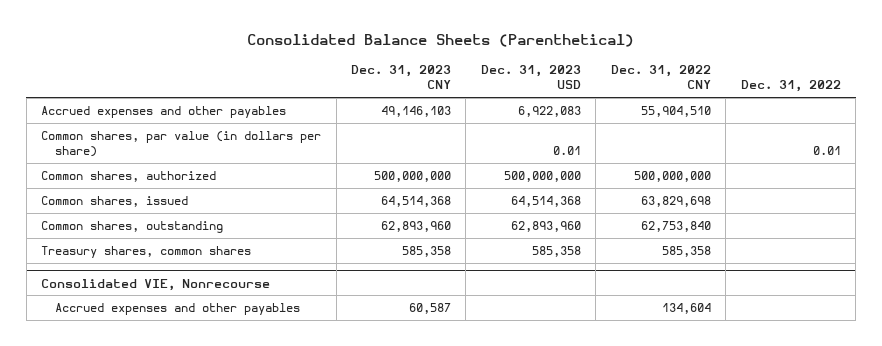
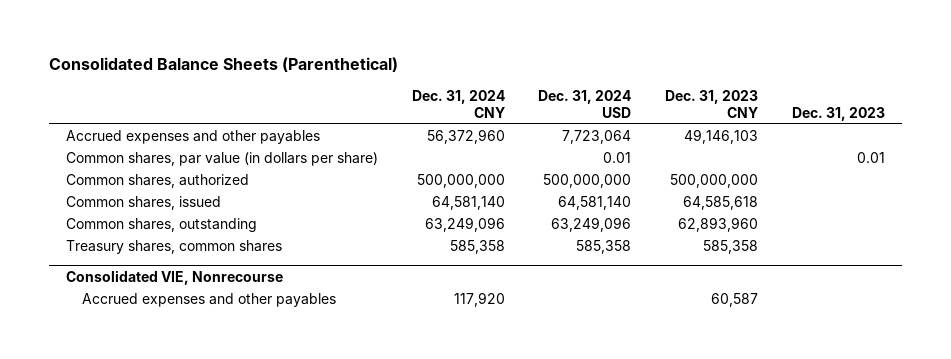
- | Dec. 31, 2023 CNY | Dec. 31, 2023 USD | Dec. 31, 2022 CNY | Dec. 31, 2022
+ | Dec. 31, 2024 CNY | Dec. 31, 2024 USD | Dec. 31, 2023 CNY | Dec. 31, 2023
- Common shares, issued | 64,514,368 | 64,514,368 | 63,829,698 |
+ Common shares, issued | 64,581,140 | 64,581,140 | 64,585,618 |

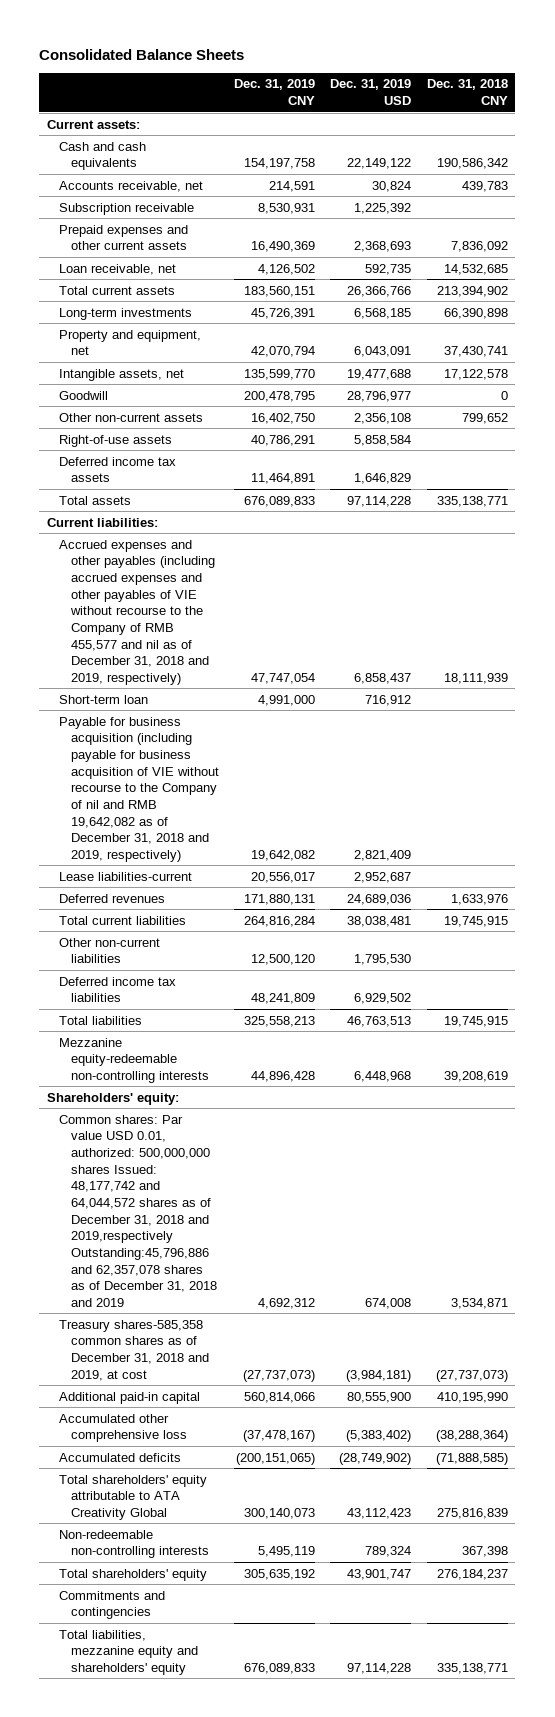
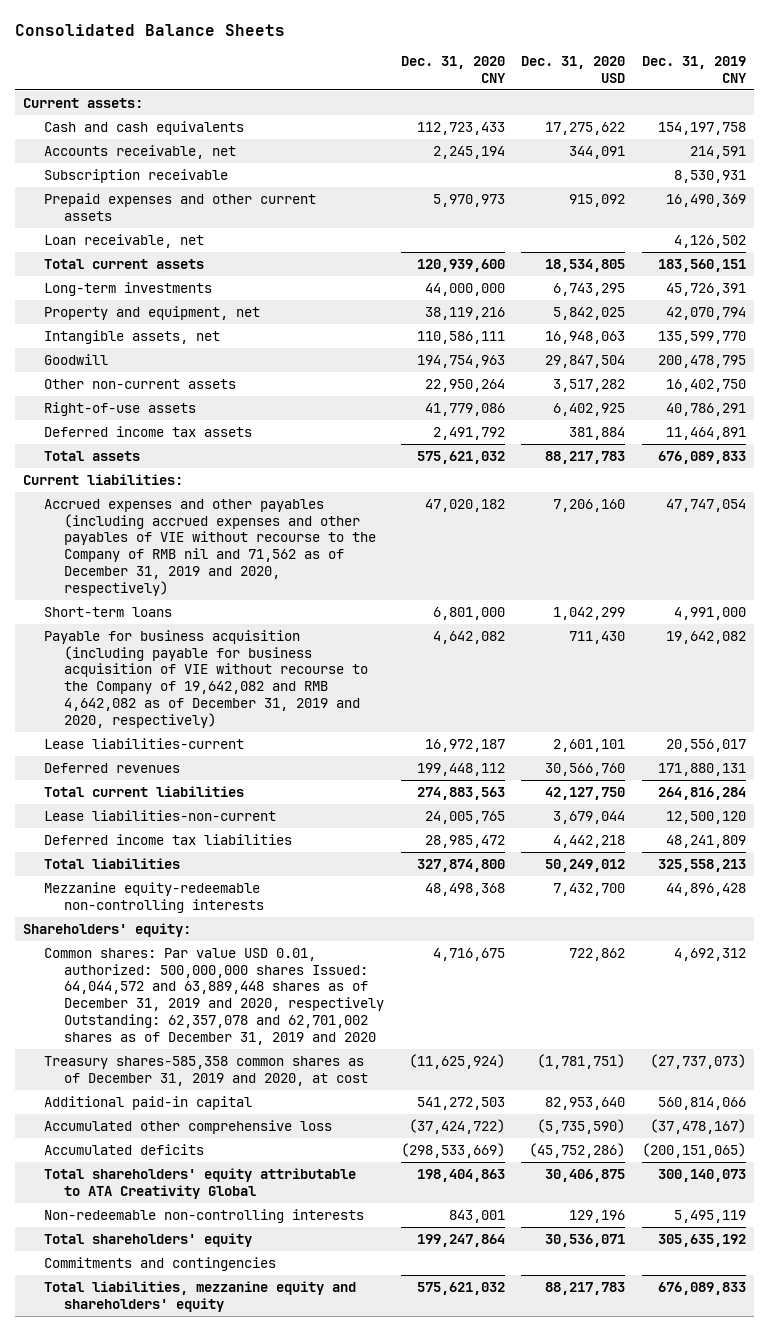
- | Dec. 31, 2019 CNY | Dec. 31, 2019 USD | Dec. 31, 2018 CNY
+ | Dec. 31, 2020 CNY | Dec. 31, 2020 USD | Dec. 31, 2019 CNY
- Accrued expenses and other payables (including accrued expenses and other payables of VIE without recourse to the Company of RMB 455,577 and nil as of December 31, 2018 and 2019, respectively) | 47,747,054 | 6,858,437 | 18,111,939
- Short-term loan | 4,991,000 | 716,912 |
- Payable for business acquisition (including payable for business acquisition of VIE without recourse to the Company of nil and RMB 19,642,082 as of December 31, 2018 and 2019, respectively) | 19,642,082 | 2,821,409 |
+ Accrued expenses and other payables (including accrued expenses and other payables of VIE without recourse to the Company of RMB nil and 71,562 as of December 31, 2019 and 2020, respectively) | 47,020,182 | 7,206,160 | 47,747,054
+ Short-term loans | 6,801,000 | 1,042,299 | 4,991,000
+ Payable for business acquisition (including payable for business acquisition of VIE without recourse to the Company of 19,642,082 and RMB 4,642,082 as of December 31, 2019 and 2020, respectively) | 4,642,082 | 711,430 | 19,642,082
- Other non-current liabilities | 12,500,120 | 1,795,530 |
+ Lease liabilities-non-current | 24,005,765 | 3,679,044 | 12,500,120
- Common shares: Par value USD 0.01, authorized: 500,000,000 shares Issued: 48,177,742 and 64,044,572 shares as of December 31, 2018 and 2019,respectively Outstanding:45,796,886 and 62,357,078 shares as of December 31, 2018 and 2019 | 4,692,312 | 674,008 | 3,534,871
- Treasury shares-585,358 common shares as of December 31, 2018 and 2019, at cost | (27,737,073) | (3,984,181) | (27,737,073)
+ Common shares: Par value USD 0.01, authorized: 500,000,000 shares Issued: 64,044,572 and 63,889,448 shares as of December 31, 2019 and 2020, respectively Outstanding: 62,357,078 and 62,701,002 shares as of December 31, 2019 and 2020 | 4,716,675 | 722,862 | 4,692,312
+ Treasury shares-585,358 common shares as of December 31, 2019 and 2020, at cost | (11,625,924) | (1,781,751) | (27,737,073)

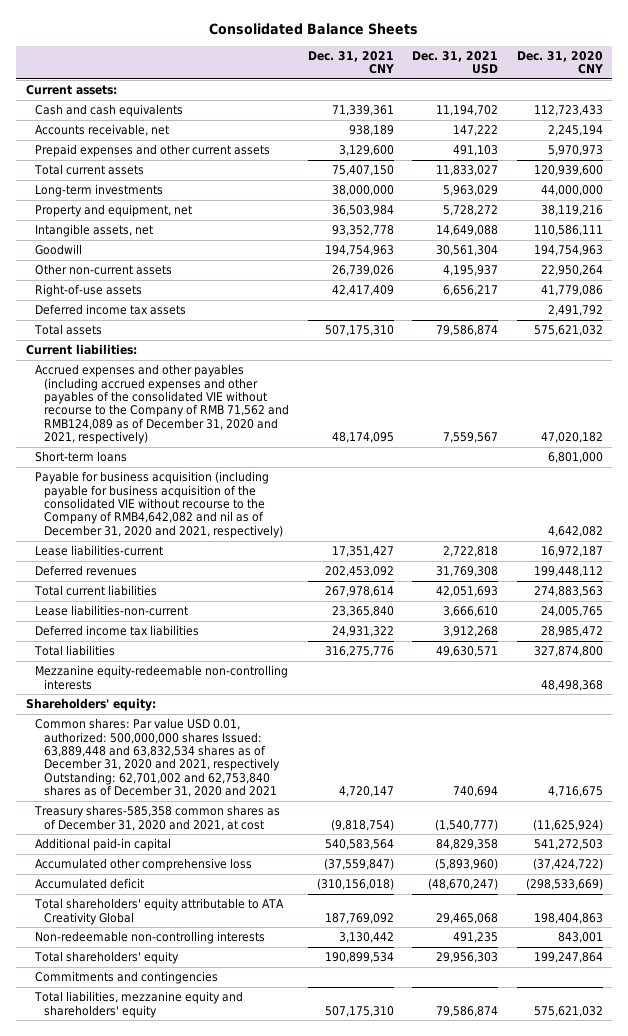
- | Dec. 31, 2020 CNY | Dec. 31, 2020 USD | Dec. 31, 2019 CNY
+ | Dec. 31, 2021 CNY | Dec. 31, 2021 USD | Dec. 31, 2020 CNY
- Subscription receivable | | | 8,530,931
- Loan receivable, net | | | 4,126,502
- Accrued expenses and other payables (including accrued expenses and other payables of VIE without recourse to the Company of RMB nil and 71,562 as of December 31, 2019 and 2020, respectively) | 47,020,182 | 7,206,160 | 47,747,054
+ Accrued expenses and other payables (including accrued expenses and other payables of the consolidated VIE without recourse to the Company of RMB 71,562 and RMB124,089 as of December 31, 2020 and 2021, respectively) | 48,174,095 | 7,559,567 | 47,020,182
- Payable for business acquisition (including payable for business acquisition of VIE without recourse to the Company of 19,642,082 and RMB 4,642,082 as of December 31, 2019 and 2020, respectively) | 4,642,082 | 711,430 | 19,642,082
+ Payable for business acquisition (including payable for business acquisition of the consolidated VIE without recourse to the Company of RMB4,642,082 and nil as of December 31, 2020 and 2021, respectively) | | | 4,642,082
- Common shares: Par value USD 0.01, authorized: 500,000,000 shares Issued: 64,044,572 and 63,889,448 shares as of December 31, 2019 and 2020, respectively Outstanding: 62,357,078 and 62,701,002 shares as of December 31, 2019 and 2020 | 4,716,675 | 722,862 | 4,692,312
- Treasury shares-585,358 common shares as of December 31, 2019 and 2020, at cost | (11,625,924) | (1,781,751) | (27,737,073)
+ Common shares: Par value USD 0.01, authorized: 500,000,000 shares Issued: 63,889,448 and 63,832,534 shares as of December 31, 2020 and 2021, respectively Outstanding: 62,701,002 and 62,753,840 shares as of December 31, 2020 and 2021 | 4,720,147 | 740,694 | 4,716,675
+ Treasury shares-585,358 common shares as of December 31, 2020 and 2021, at cost | (9,818,754) | (1,540,777) | (11,625,924)
- Accumulated deficits | (298,533,669) | (45,752,286) | (200,151,065)
+ Accumulated deficit | (310,156,018) | (48,670,247) | (298,533,669)

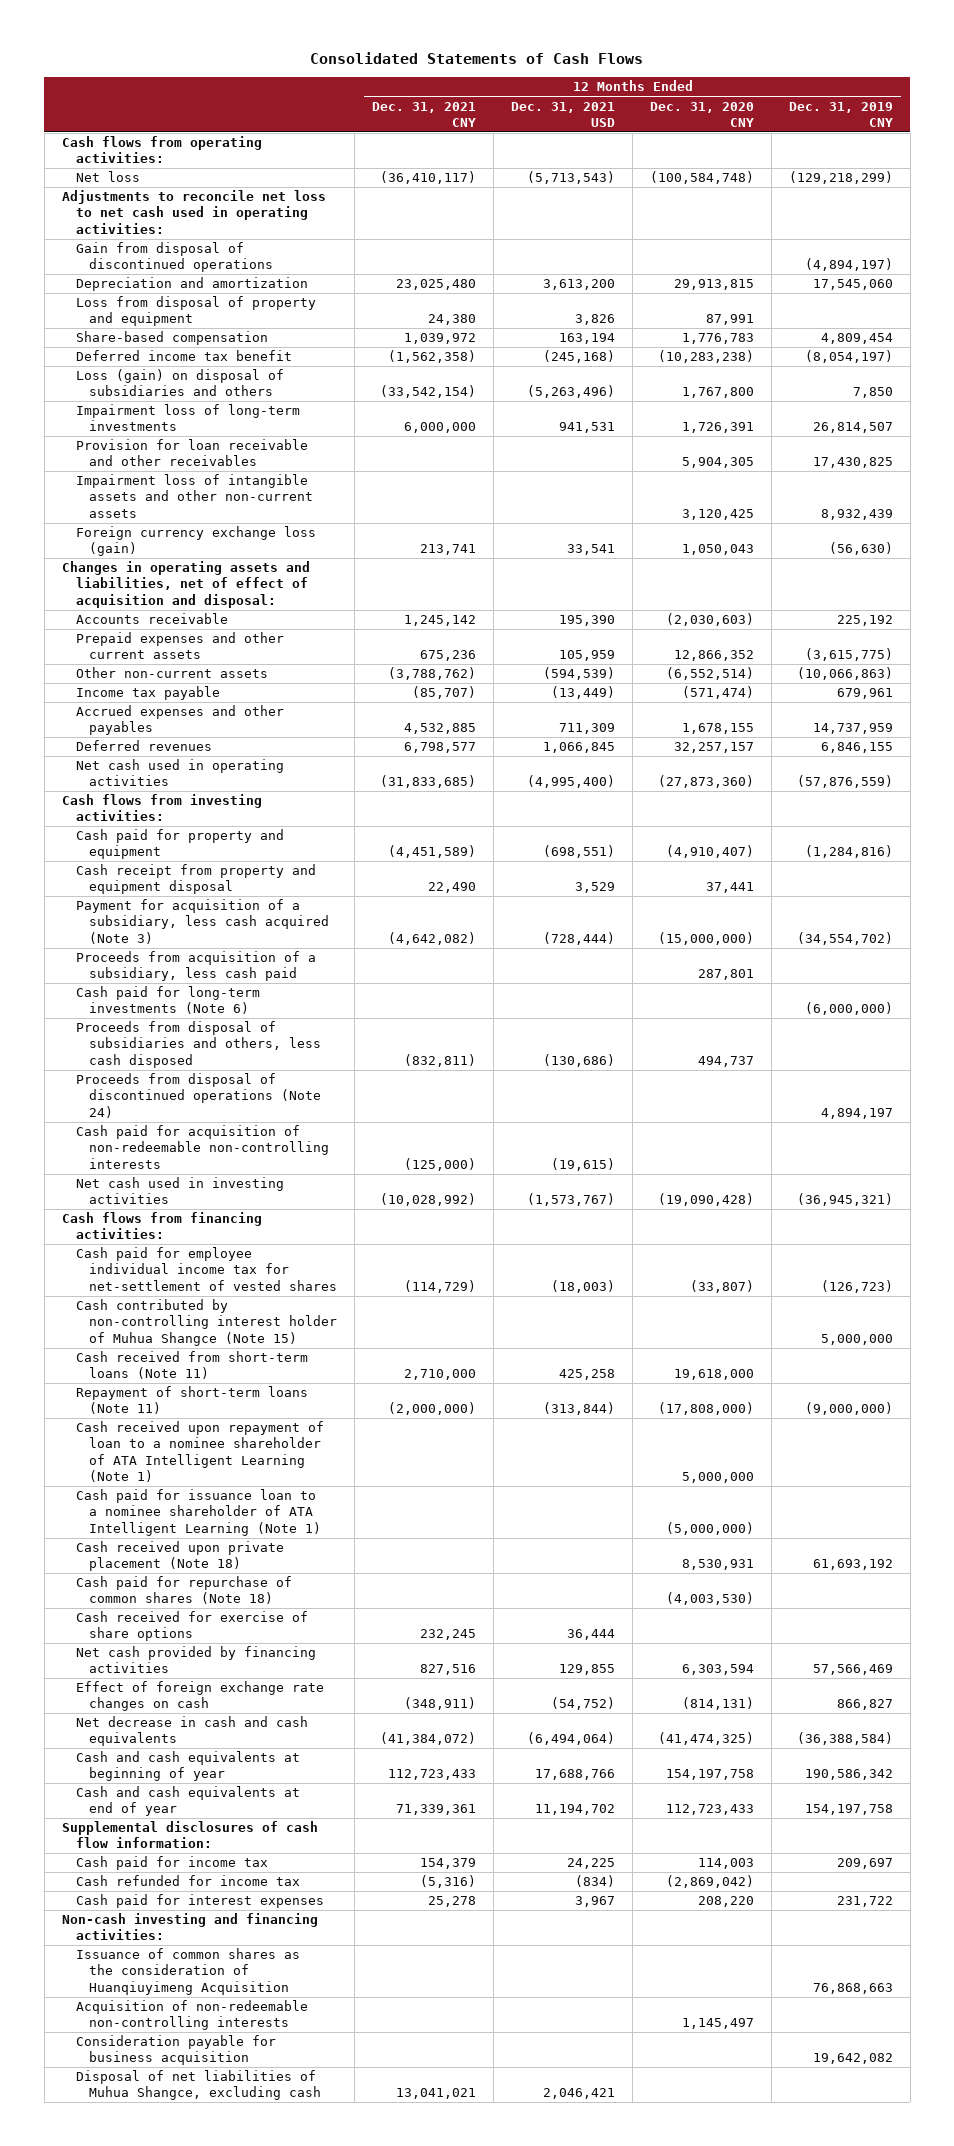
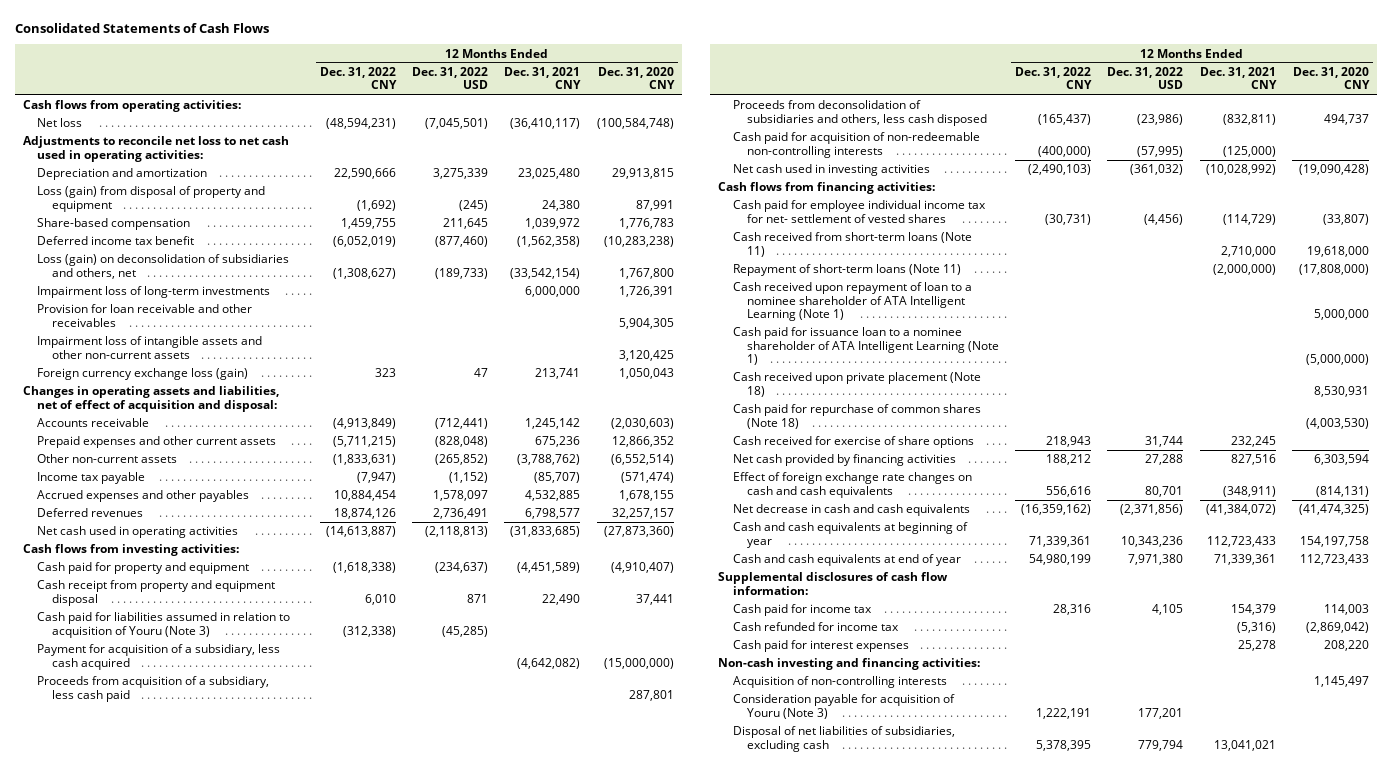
- | 12 Months Ended Dec. 31, 2021 CNY | 12 Months Ended Dec. 31, 2021 USD | 12 Months Ended Dec. 31, 2020 CNY | 12 Months Ended Dec. 31, 2019 CNY
+ | 12 Months Ended Dec. 31, 2022 CNY | 12 Months Ended Dec. 31, 2022 USD | 12 Months Ended Dec. 31, 2021 CNY | 12 Months Ended Dec. 31, 2020 CNY
- Gain from disposal of discontinued operations | | | | (4,894,197)
- Loss from disposal of property and equipment | 24,380 | 3,826 | 87,991 |
+ Loss (gain) from disposal of property and equipment | (1,692) | (245) | 24,380 | 87,991
- Loss (gain) on disposal of subsidiaries and others | (33,542,154) | (5,263,496) | 1,767,800 | 7,850
+ Loss (gain) on deconsolidation of subsidiaries and others, net | (1,308,627) | (189,733) | (33,542,154) | 1,767,800
- Payment for acquisition of a subsidiary, less cash acquired (Note 3) | (4,642,082) | (728,444) | (15,000,000) | (34,554,702)
+ Cash paid for liabilities assumed in relation to acquisition of Youru (Note 3) | (312,338) | (45,285) | |
+ Payment for acquisition of a subsidiary, less cash acquired | | | (4,642,082) | (15,000,000)
- Cash paid for long-term investments (Note 6) | | | | (6,000,000)
- Proceeds from disposal of subsidiaries and others, less cash disposed | (832,811) | (130,686) | 494,737 |
- Proceeds from disposal of discontinued operations (Note 24) | | | | 4,894,197
+ Proceeds from deconsolidation of subsidiaries and others, less cash disposed | (165,437) | (23,986) | (832,811) | 494,737
- Cash paid for employee individual income tax for net-settlement of vested shares | (114,729) | (18,003) | (33,807) | (126,723)
- Cash contributed by non-controlling interest holder of Muhua Shangce (Note 15) | | | | 5,000,000
+ Cash paid for employee individual income tax for net- settlement of vested shares | (30,731) | (4,456) | (114,729) | (33,807)
- Effect of foreign exchange rate changes on cash | (348,911) | (54,752) | (814,131) | 866,827
+ Effect of foreign exchange rate changes on cash and cash equivalents | 556,616 | 80,701 | (348,911) | (814,131)
- Issuance of common shares as the consideration of Huanqiuyimeng Acquisition | | | | 76,868,663
- Acquisition of non-redeemable non-controlling interests | | | 1,145,497 |
- Consideration payable for business acquisition | | | | 19,642,082
- Disposal of net liabilities of Muhua Shangce, excluding cash | 13,041,021 | 2,046,421 | |
+ Acquisition of non-controlling interests | | | | 1,145,497
+ Consideration payable for acquisition of Youru (Note 3) | 1,222,191 | 177,201 | |
+ Disposal of net liabilities of subsidiaries, excluding cash | 5,378,395 | 779,794 | 13,041,021 |

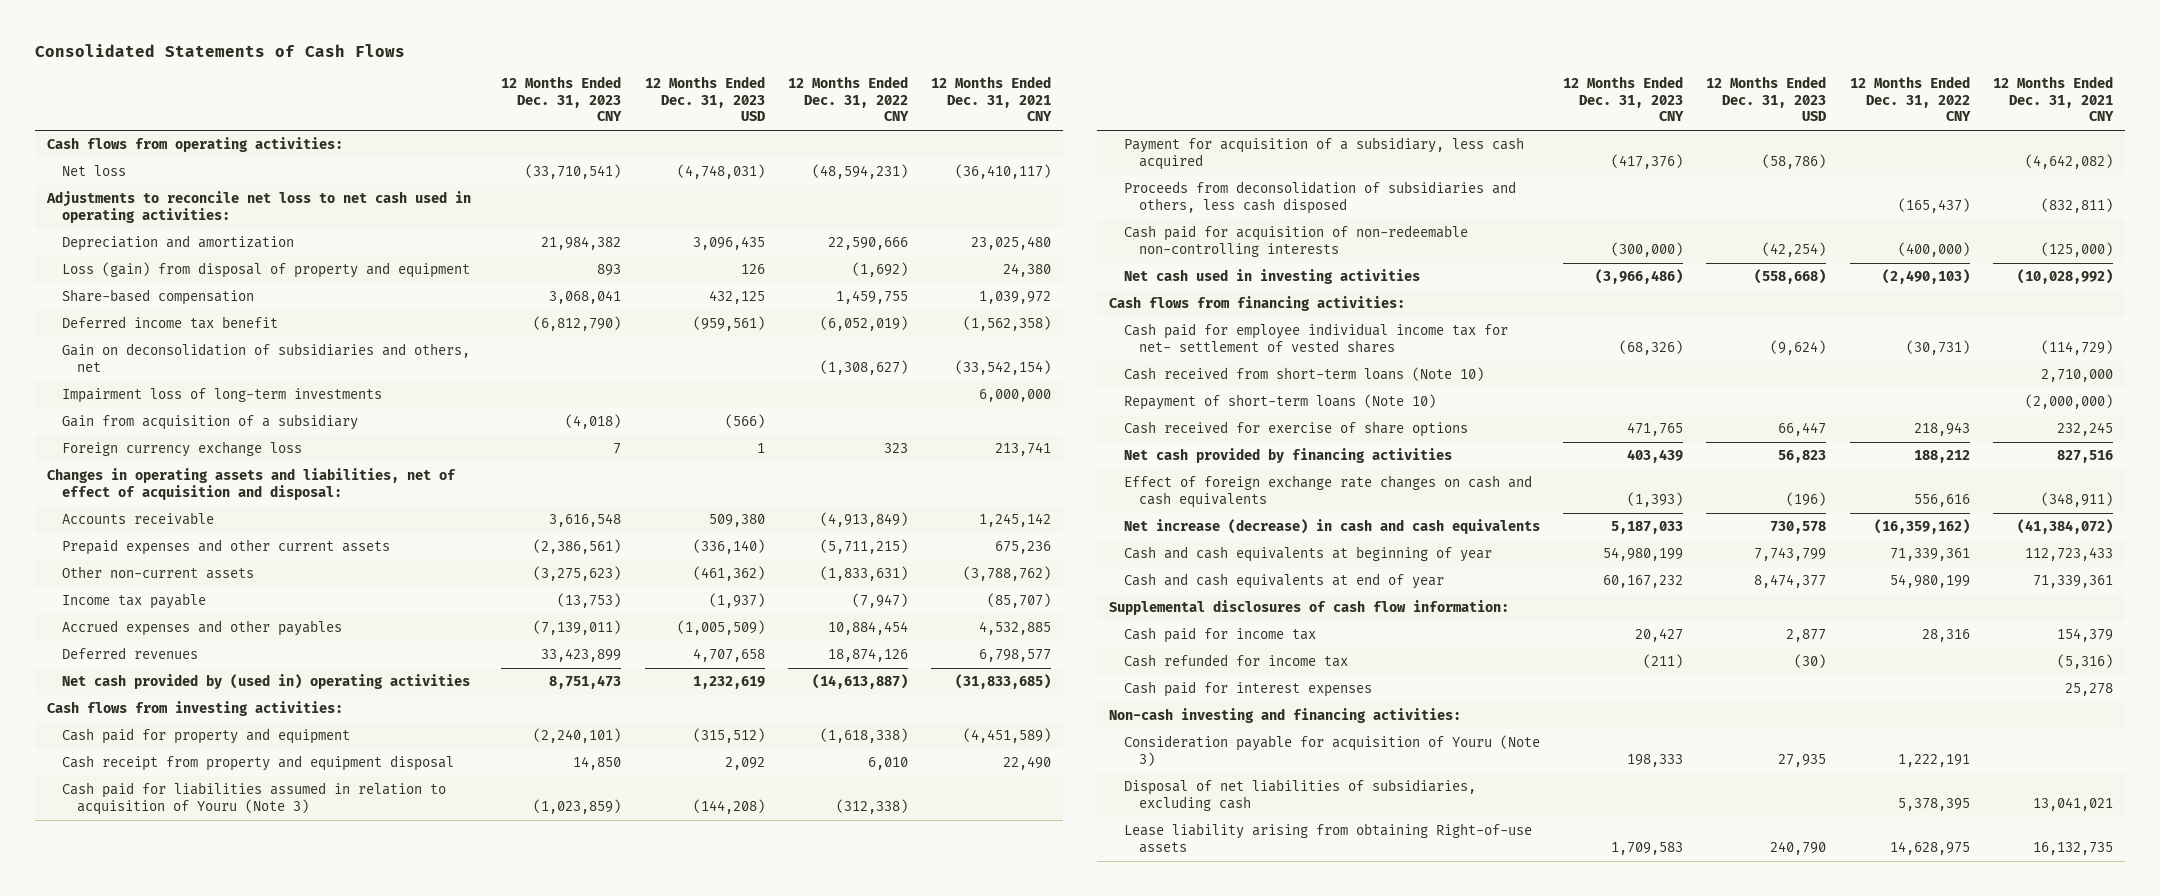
- | 12 Months Ended Dec. 31, 2022 CNY | 12 Months Ended Dec. 31, 2022 USD | 12 Months Ended Dec. 31, 2021 CNY | 12 Months Ended Dec. 31, 2020 CNY
+ | 12 Months Ended Dec. 31, 2023 CNY | 12 Months Ended Dec. 31, 2023 USD | 12 Months Ended Dec. 31, 2022 CNY | 12 Months Ended Dec. 31, 2021 CNY
- Loss (gain) on deconsolidation of subsidiaries and others, net | (1,308,627) | (189,733) | (33,542,154) | 1,767,800
+ Gain on deconsolidation of subsidiaries and others, net | | | (1,308,627) | (33,542,154)
- Provision for loan receivable and other receivables | | | | 5,904,305
- Impairment loss of intangible assets and other non-current assets | | | | 3,120,425
- Foreign currency exchange loss (gain) | 323 | 47 | 213,741 | 1,050,043
+ Gain from acquisition of a subsidiary | (4,018) | (566) | |
+ Foreign currency exchange loss | 7 | 1 | 323 | 213,741
- Net cash used in operating activities | (14,613,887) | (2,118,813) | (31,833,685) | (27,873,360)
+ Net cash provided by (used in) operating activities | 8,751,473 | 1,232,619 | (14,613,887) | (31,833,685)
- Proceeds from acquisition of a subsidiary, less cash paid | | | | 287,801
- Cash received from short-term loans (Note 11) | | | 2,710,000 | 19,618,000
- Repayment of short-term loans (Note 11) | | | (2,000,000) | (17,808,000)
- Cash received upon repayment of loan to a nominee shareholder of ATA Intelligent Learning (Note 1) | | | | 5,000,000
- Cash paid for issuance loan to a nominee shareholder of ATA Intelligent Learning (Note 1) | | | | (5,000,000)
- Cash received upon private placement (Note 18) | | | | 8,530,931
- Cash paid for repurchase of common shares (Note 18) | | | | (4,003,530)
+ Cash received from short-term loans (Note 10) | | | | 2,710,000
+ Repayment of short-term loans (Note 10) | | | | (2,000,000)
- Net decrease in cash and cash equivalents | (16,359,162) | (2,371,856) | (41,384,072) | (41,474,325)
+ Net increase (decrease) in cash and cash equivalents | 5,187,033 | 730,578 | (16,359,162) | (41,384,072)
- Acquisition of non-controlling interests | | | | 1,145,497
+ Lease liability arising from obtaining Right-of-use assets | 1,709,583 | 240,790 | 14,628,975 | 16,132,735

